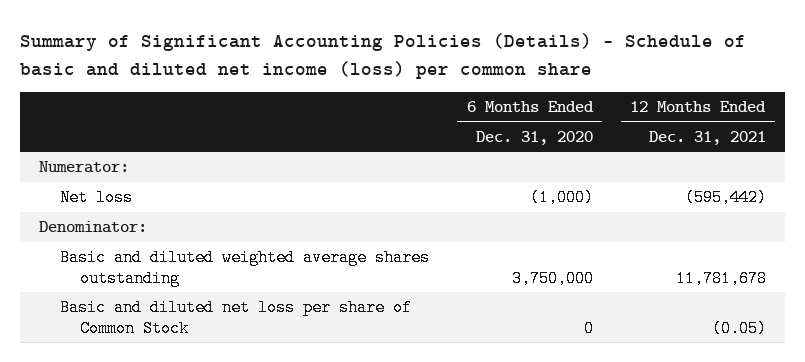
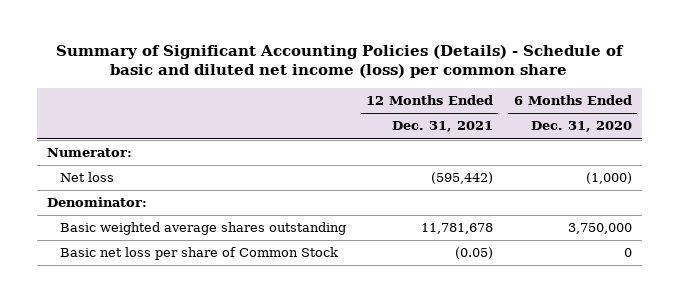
- | 6 Months Ended Dec. 31, 2020 | 12 Months Ended Dec. 31, 2021
+ | 12 Months Ended Dec. 31, 2021 | 6 Months Ended Dec. 31, 2020
- Basic and diluted weighted average shares outstanding | 3,750,000 | 11,781,678
- Basic and diluted net loss per share of Common Stock | 0 | (0.05)
+ Basic weighted average shares outstanding | 11,781,678 | 3,750,000
+ Basic net loss per share of Common Stock | (0.05) | 0

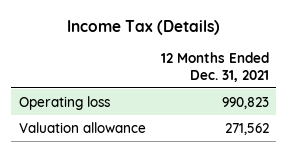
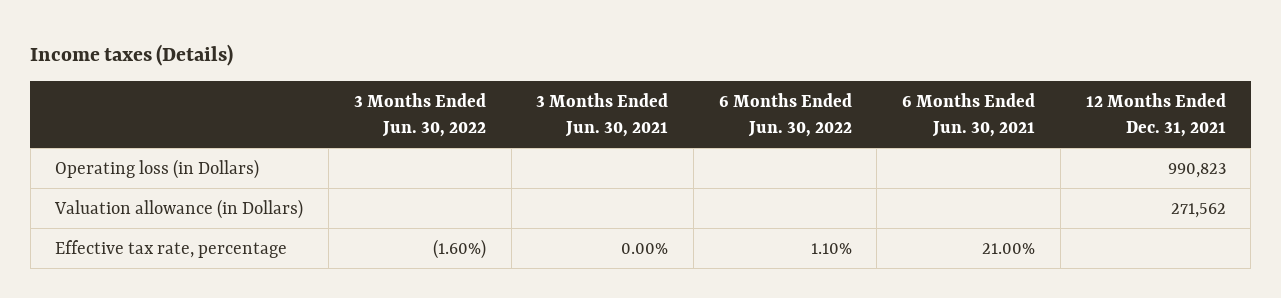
- Income Tax (Details)
+ Income taxes (Details)
- | 12 Months Ended Dec. 31, 2021
+ | 3 Months Ended Jun. 30, 2022 | 3 Months Ended Jun. 30, 2021 | 6 Months Ended Jun. 30, 2022 | 6 Months Ended Jun. 30, 2021 | 12 Months Ended Dec. 31, 2021
- Operating loss | 990,823
- Valuation allowance | 271,562
+ Operating loss (in Dollars) | | | | | 990,823
+ Valuation allowance (in Dollars) | | | | | 271,562
+ Effective tax rate, percentage | (1.60%) | 0.00% | 1.10% | 21.00% |

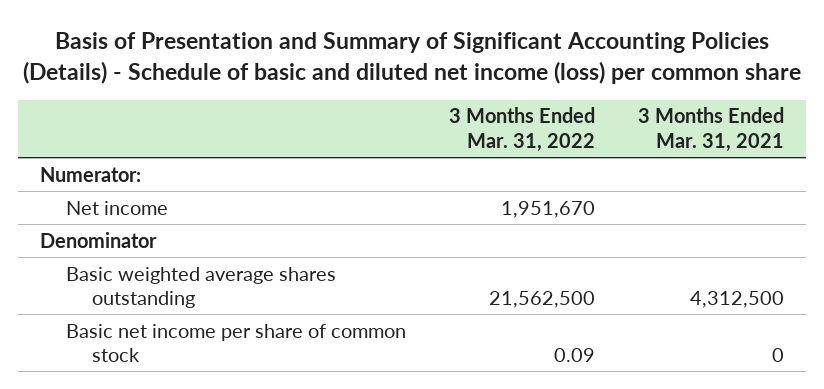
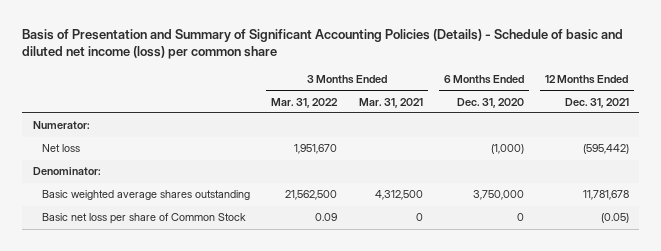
- | 3 Months Ended Mar. 31, 2022 | 3 Months Ended Mar. 31, 2021
+ | 3 Months Ended Mar. 31, 2022 | 3 Months Ended Mar. 31, 2021 | 6 Months Ended Dec. 31, 2020 | 12 Months Ended Dec. 31, 2021
- Net income | 1,951,670 |
- Denominator
+ Net loss | 1,951,670 | | (1,000) | (595,442)
+ Denominator:
- Basic net income per share of common stock | 0.09 | 0
+ Basic net loss per share of Common Stock | 0.09 | 0 | 0 | (0.05)

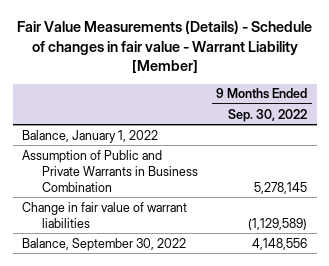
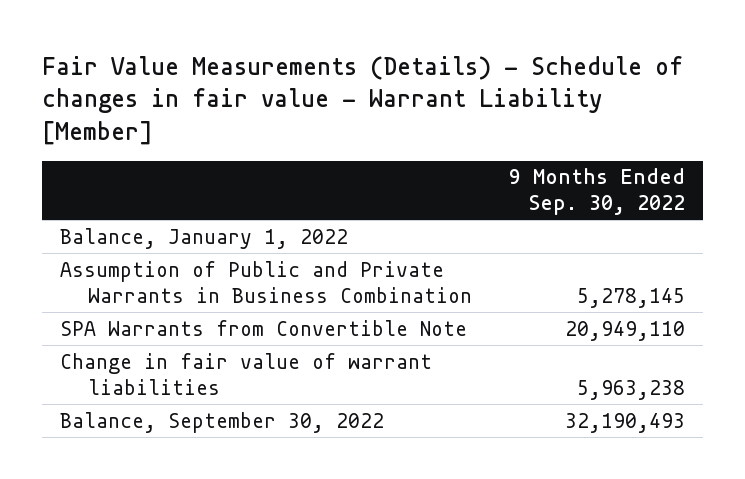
- Change in fair value of warrant liabilities | (1,129,589)
- Balance, September 30, 2022 | 4,148,556
+ SPA Warrants from Convertible Note | 20,949,110
+ Change in fair value of warrant liabilities | 5,963,238
+ Balance, September 30, 2022 | 32,190,493

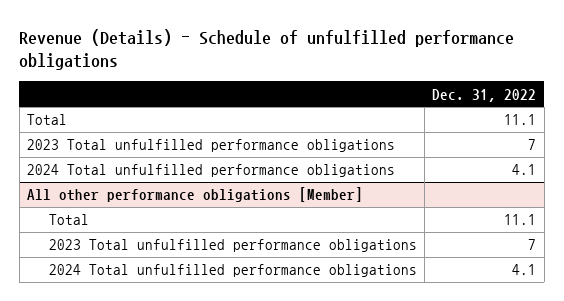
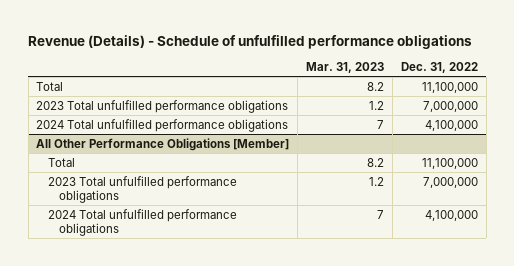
- | Dec. 31, 2022
+ | Mar. 31, 2023 | Dec. 31, 2022
- Total | 11.1
- 2023 Total unfulfilled performance obligations | 7
- 2024 Total unfulfilled performance obligations | 4.1
- All other performance obligations [Member]
- Total | 11.1
- 2023 Total unfulfilled performance obligations | 7
- 2024 Total unfulfilled performance obligations | 4.1
+ Total | 8.2 | 11,100,000
+ 2023 Total unfulfilled performance obligations | 1.2 | 7,000,000
+ 2024 Total unfulfilled performance obligations | 7 | 4,100,000
+ All Other Performance Obligations [Member]
+ Total | 8.2 | 11,100,000
+ 2023 Total unfulfilled performance obligations | 1.2 | 7,000,000
+ 2024 Total unfulfilled performance obligations | 7 | 4,100,000

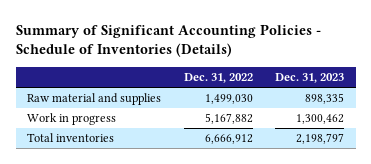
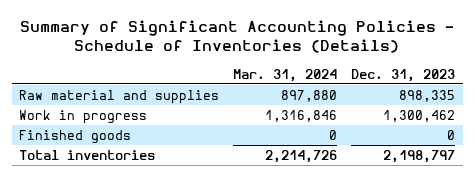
- | Dec. 31, 2022 | Dec. 31, 2023
+ | Mar. 31, 2024 | Dec. 31, 2023
+ Finished goods | 0 | 0

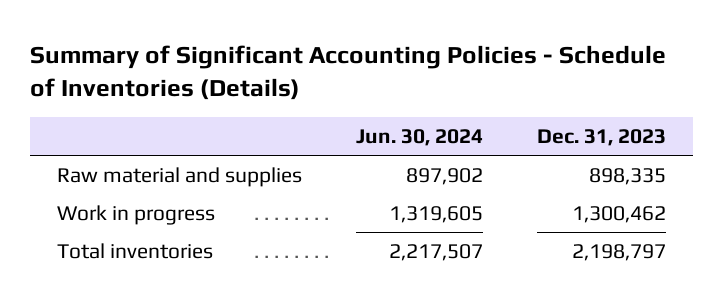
- | Mar. 31, 2024 | Dec. 31, 2023
+ | Jun. 30, 2024 | Dec. 31, 2023
- Finished goods | 0 | 0

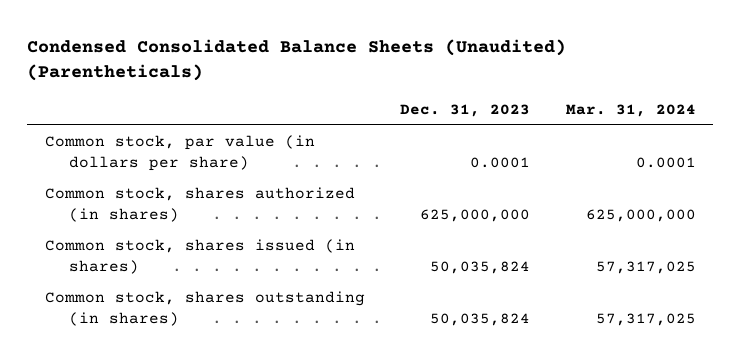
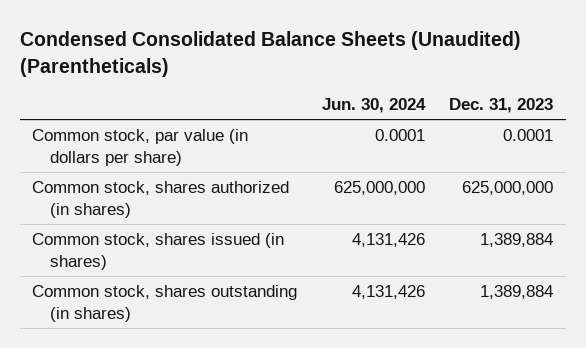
- | Dec. 31, 2023 | Mar. 31, 2024
+ | Jun. 30, 2024 | Dec. 31, 2023
- Common stock, shares issued (in shares) | 50,035,824 | 57,317,025
- Common stock, shares outstanding (in shares) | 50,035,824 | 57,317,025
+ Common stock, shares issued (in shares) | 4,131,426 | 1,389,884
+ Common stock, shares outstanding (in shares) | 4,131,426 | 1,389,884

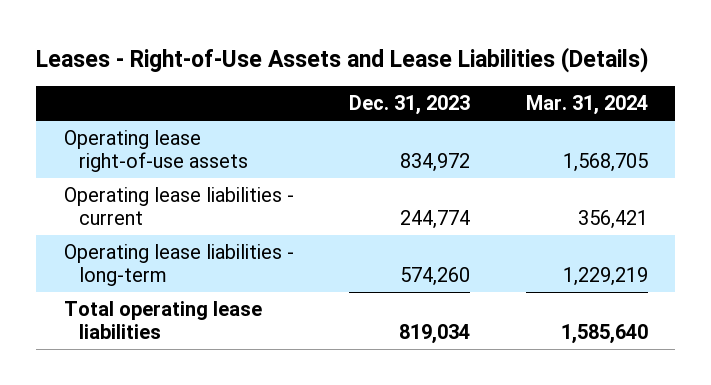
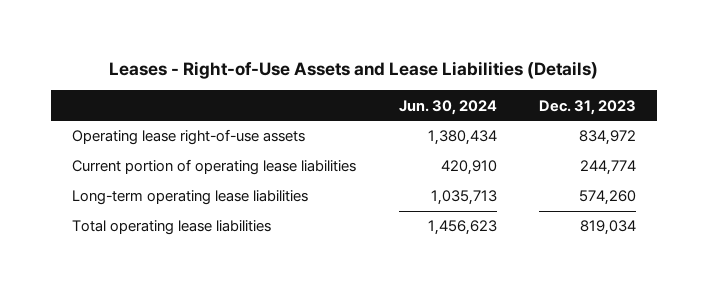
- | Dec. 31, 2023 | Mar. 31, 2024
+ | Jun. 30, 2024 | Dec. 31, 2023
- Operating lease liabilities - current | 244,774 | 356,421
- Operating lease liabilities - long-term | 574,260 | 1,229,219
+ Current portion of operating lease liabilities | 420,910 | 244,774
+ Long-term operating lease liabilities | 1,035,713 | 574,260

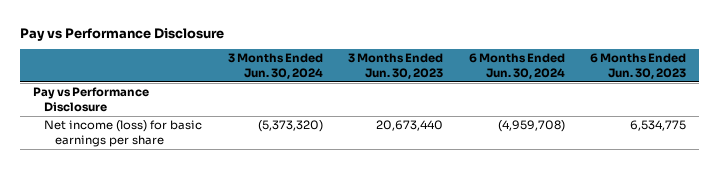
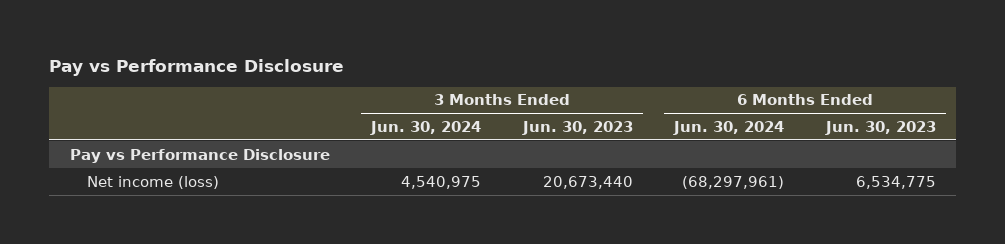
- Net income (loss) for basic earnings per share | (5,373,320) | 20,673,440 | (4,959,708) | 6,534,775
+ Net income (loss) | 4,540,975 | 20,673,440 | (68,297,961) | 6,534,775

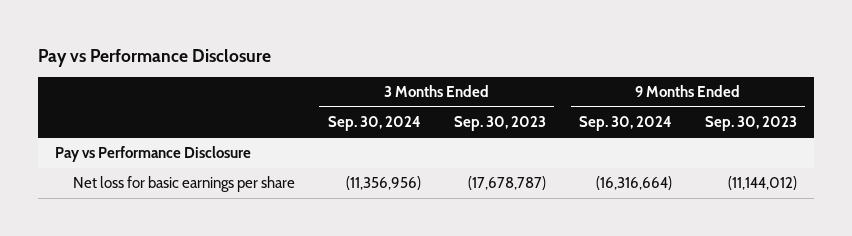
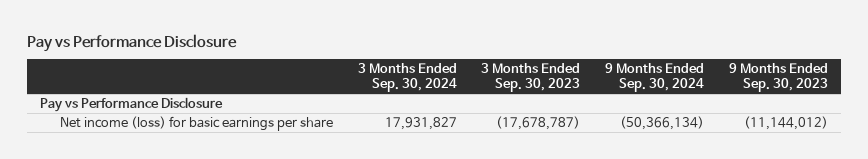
- Net loss for basic earnings per share | (11,356,956) | (17,678,787) | (16,316,664) | (11,144,012)
+ Net income (loss) for basic earnings per share | 17,931,827 | (17,678,787) | (50,366,134) | (11,144,012)

